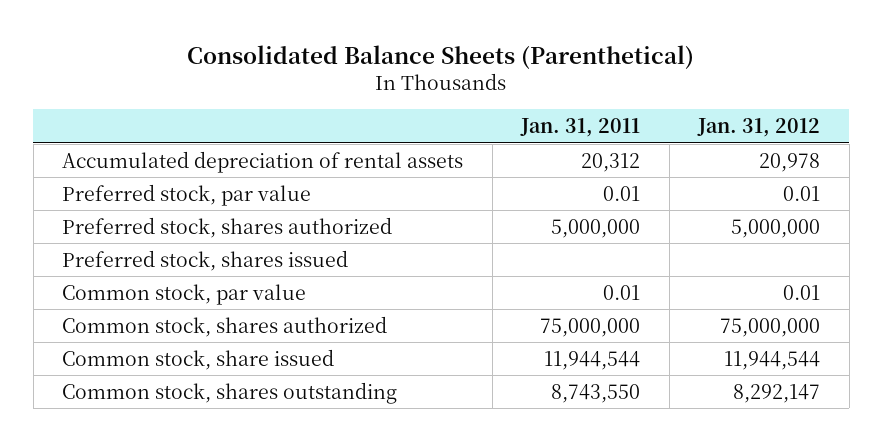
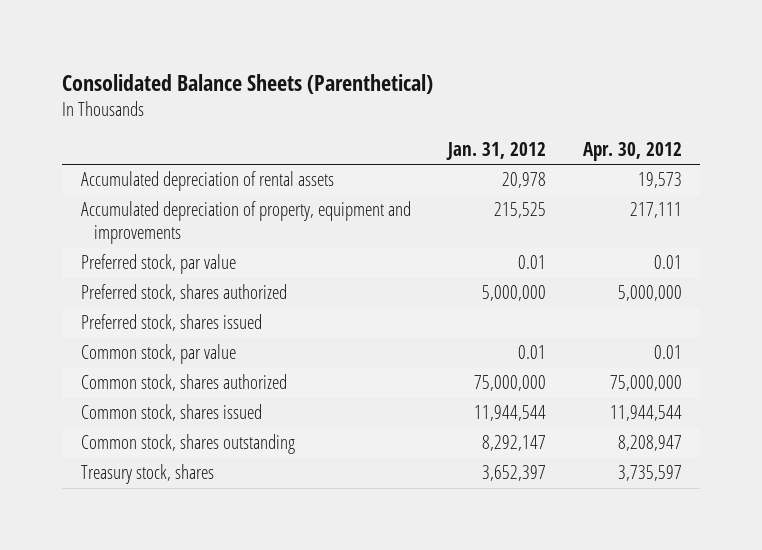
- | Jan. 31, 2011 | Jan. 31, 2012
+ | Jan. 31, 2012 | Apr. 30, 2012
+ Accumulated depreciation of property, equipment and improvements | 215,525 | 217,111
- Common stock, share issued | 11,944,544 | 11,944,544
+ Common stock, shares issued | 11,944,544 | 11,944,544
+ Treasury stock, shares | 3,652,397 | 3,735,597

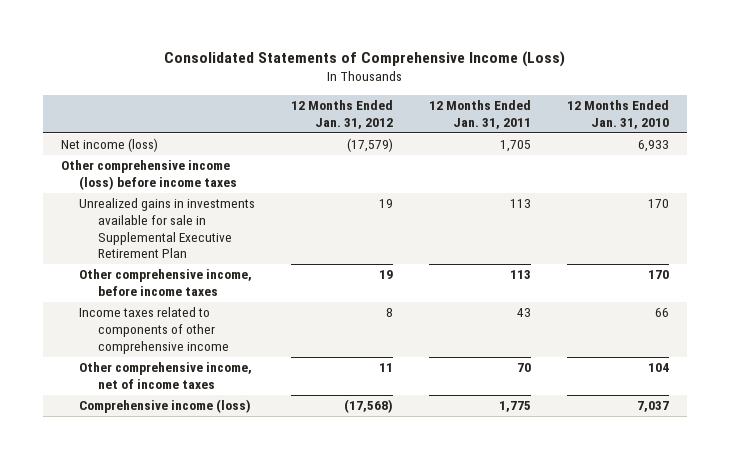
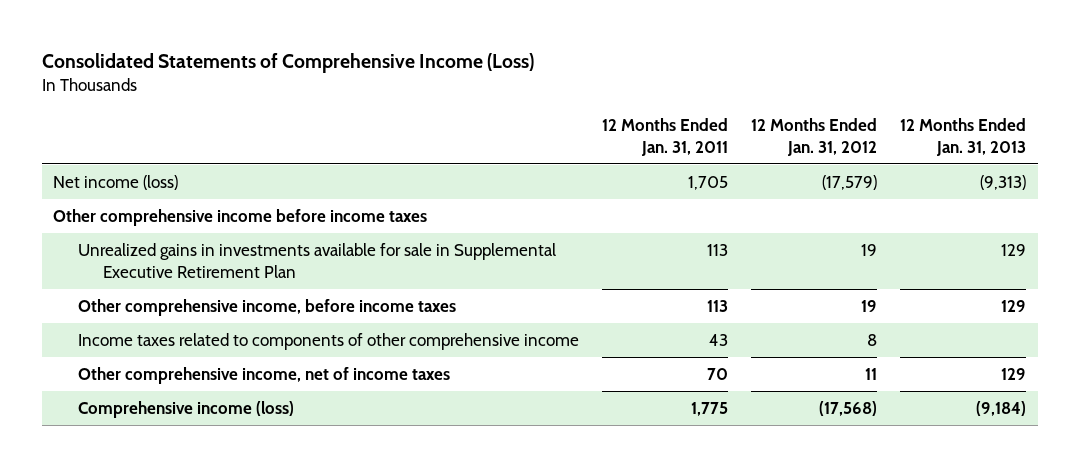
- | 12 Months Ended Jan. 31, 2012 | 12 Months Ended Jan. 31, 2011 | 12 Months Ended Jan. 31, 2010
+ | 12 Months Ended Jan. 31, 2011 | 12 Months Ended Jan. 31, 2012 | 12 Months Ended Jan. 31, 2013
- Other comprehensive income (loss) before income taxes
+ Other comprehensive income before income taxes

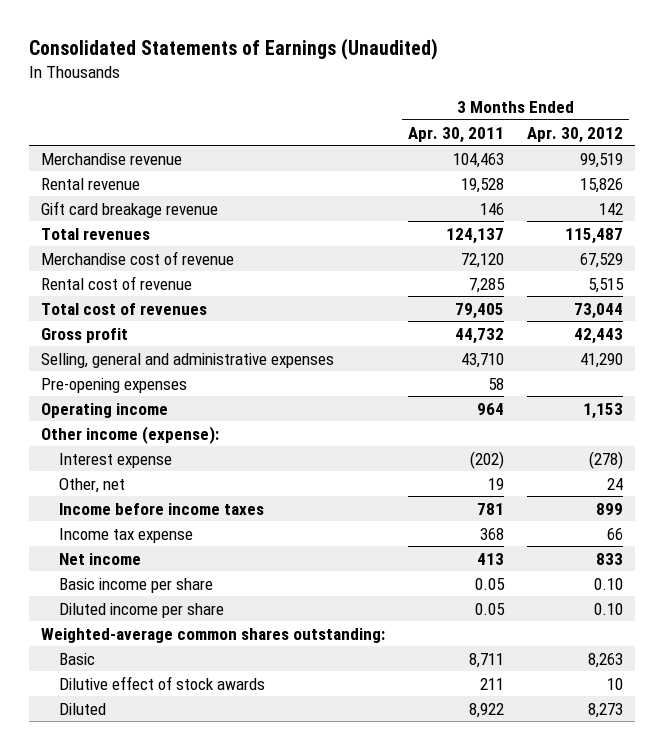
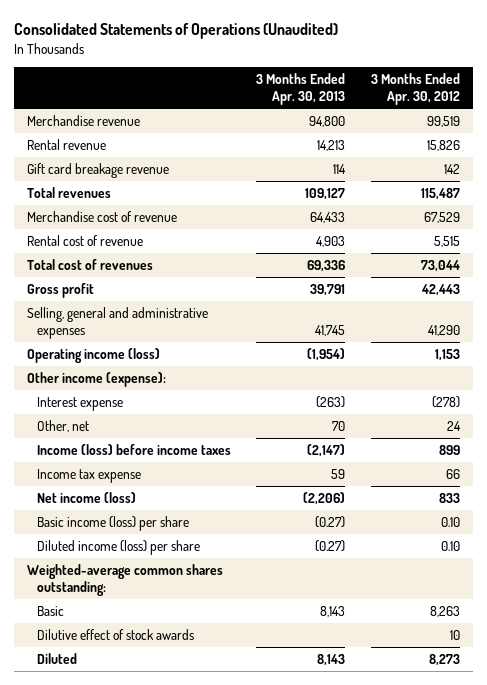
- Consolidated Statements of Earnings (Unaudited)
+ Consolidated Statements of Operations (Unaudited)
- | 3 Months Ended Apr. 30, 2011 | 3 Months Ended Apr. 30, 2012
+ | 3 Months Ended Apr. 30, 2013 | 3 Months Ended Apr. 30, 2012
- Pre-opening expenses | 58 |
- Operating income | 964 | 1,153
+ Operating income (loss) | (1,954) | 1,153
- Income before income taxes | 781 | 899
+ Income (loss) before income taxes | (2,147) | 899
- Net income | 413 | 833
- Basic income per share | 0.05 | 0.10
- Diluted income per share | 0.05 | 0.10
+ Net income (loss) | (2,206) | 833
+ Basic income (loss) per share | (0.27) | 0.10
+ Diluted income (loss) per share | (0.27) | 0.10

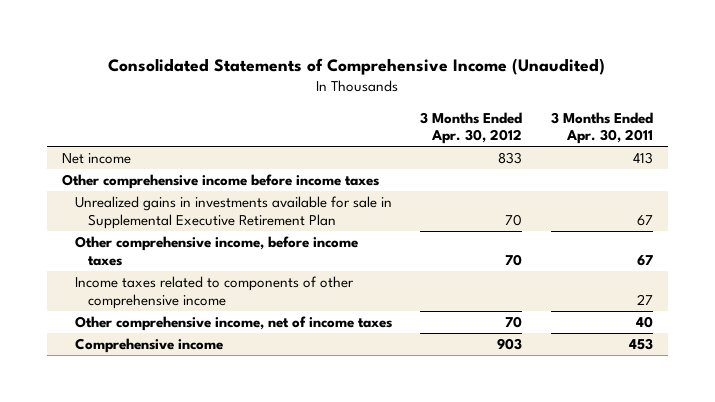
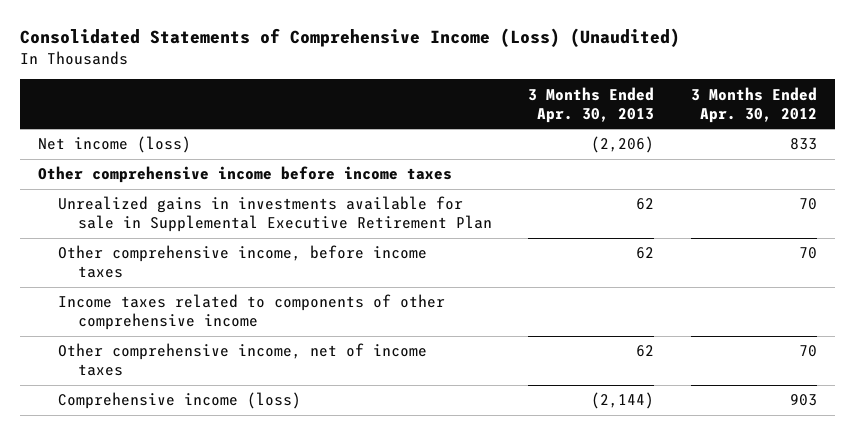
- Consolidated Statements of Comprehensive Income (Unaudited)
+ Consolidated Statements of Comprehensive Income (Loss) (Unaudited)
- | 3 Months Ended Apr. 30, 2012 | 3 Months Ended Apr. 30, 2011
+ | 3 Months Ended Apr. 30, 2013 | 3 Months Ended Apr. 30, 2012
- Net income | 833 | 413
+ Net income (loss) | (2,206) | 833
- Comprehensive income | 903 | 453
+ Comprehensive income (loss) | (2,144) | 903

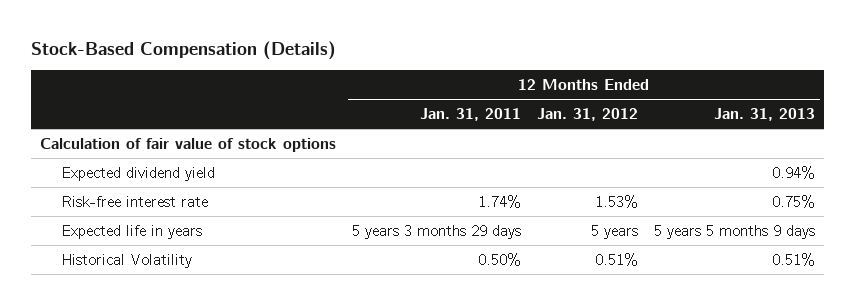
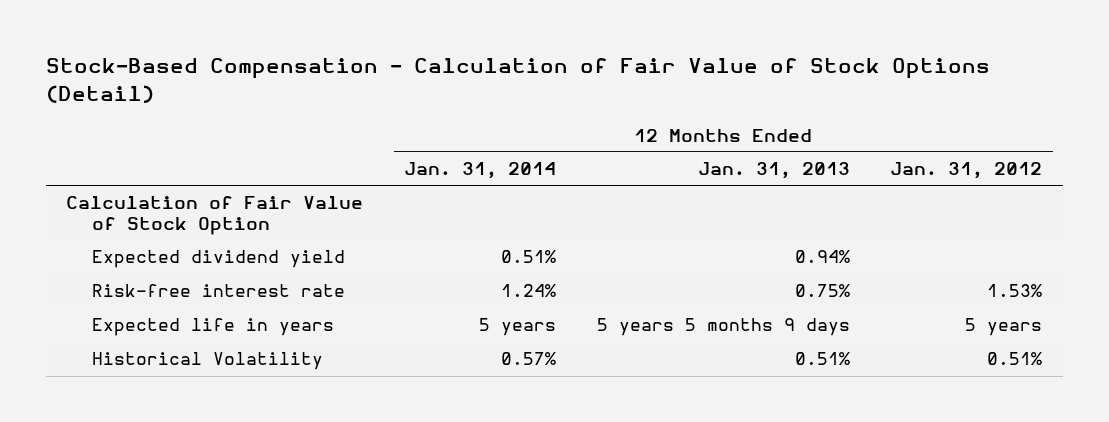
- Stock-Based Compensation (Details)
+ Stock-Based Compensation - Calculation of Fair Value of Stock Options (Detail)
- | 12 Months Ended Jan. 31, 2011 | 12 Months Ended Jan. 31, 2012 | 12 Months Ended Jan. 31, 2013
+ | 12 Months Ended Jan. 31, 2014 | 12 Months Ended Jan. 31, 2013 | 12 Months Ended Jan. 31, 2012
- Calculation of fair value of stock options
+ Calculation of Fair Value of Stock Option

